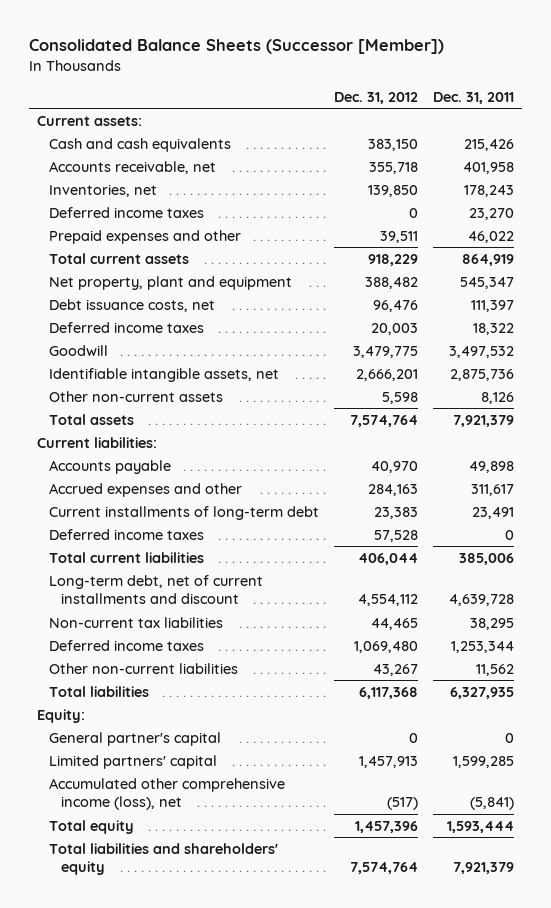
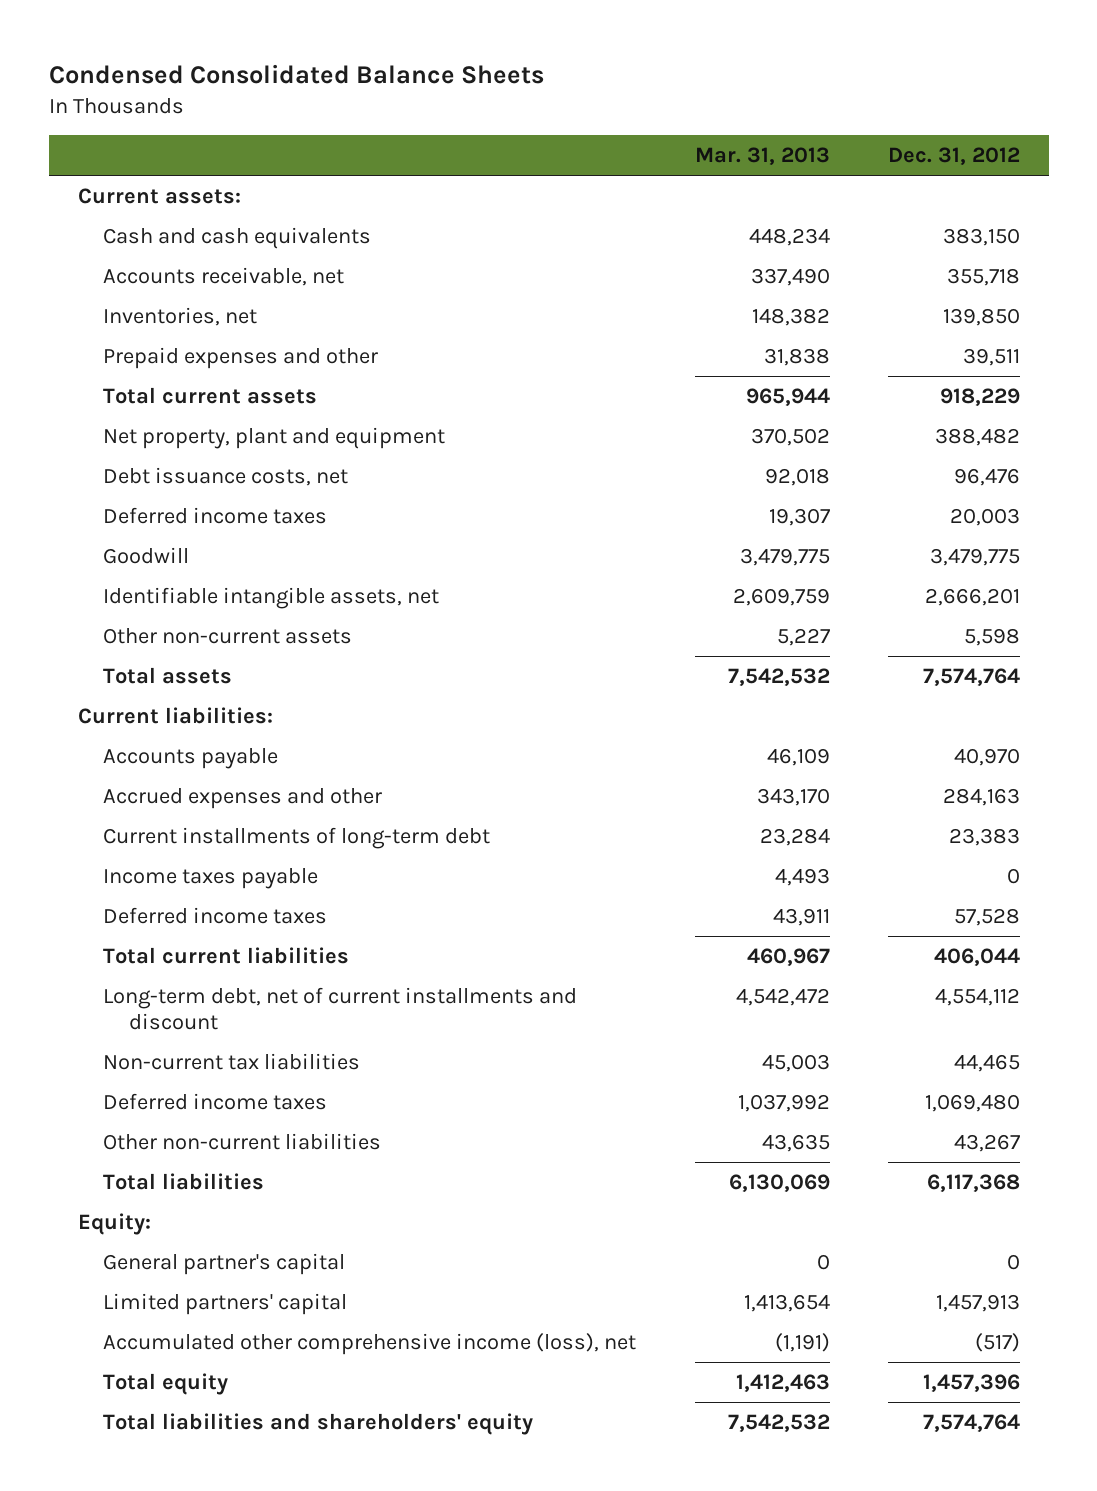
- Consolidated Balance Sheets (Successor [Member])
+ Condensed Consolidated Balance Sheets
- | Dec. 31, 2012 | Dec. 31, 2011
+ | Mar. 31, 2013 | Dec. 31, 2012
- Deferred income taxes | 0 | 23,270
+ Income taxes payable | 4,493 | 0

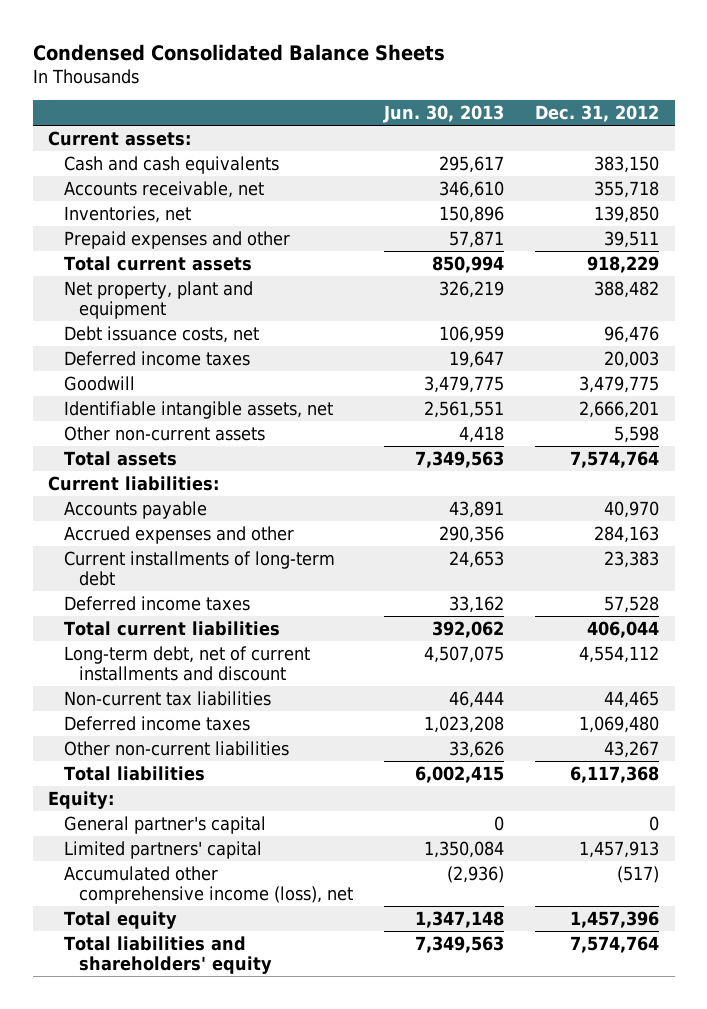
- | Mar. 31, 2013 | Dec. 31, 2012
+ | Jun. 30, 2013 | Dec. 31, 2012
- Income taxes payable | 4,493 | 0

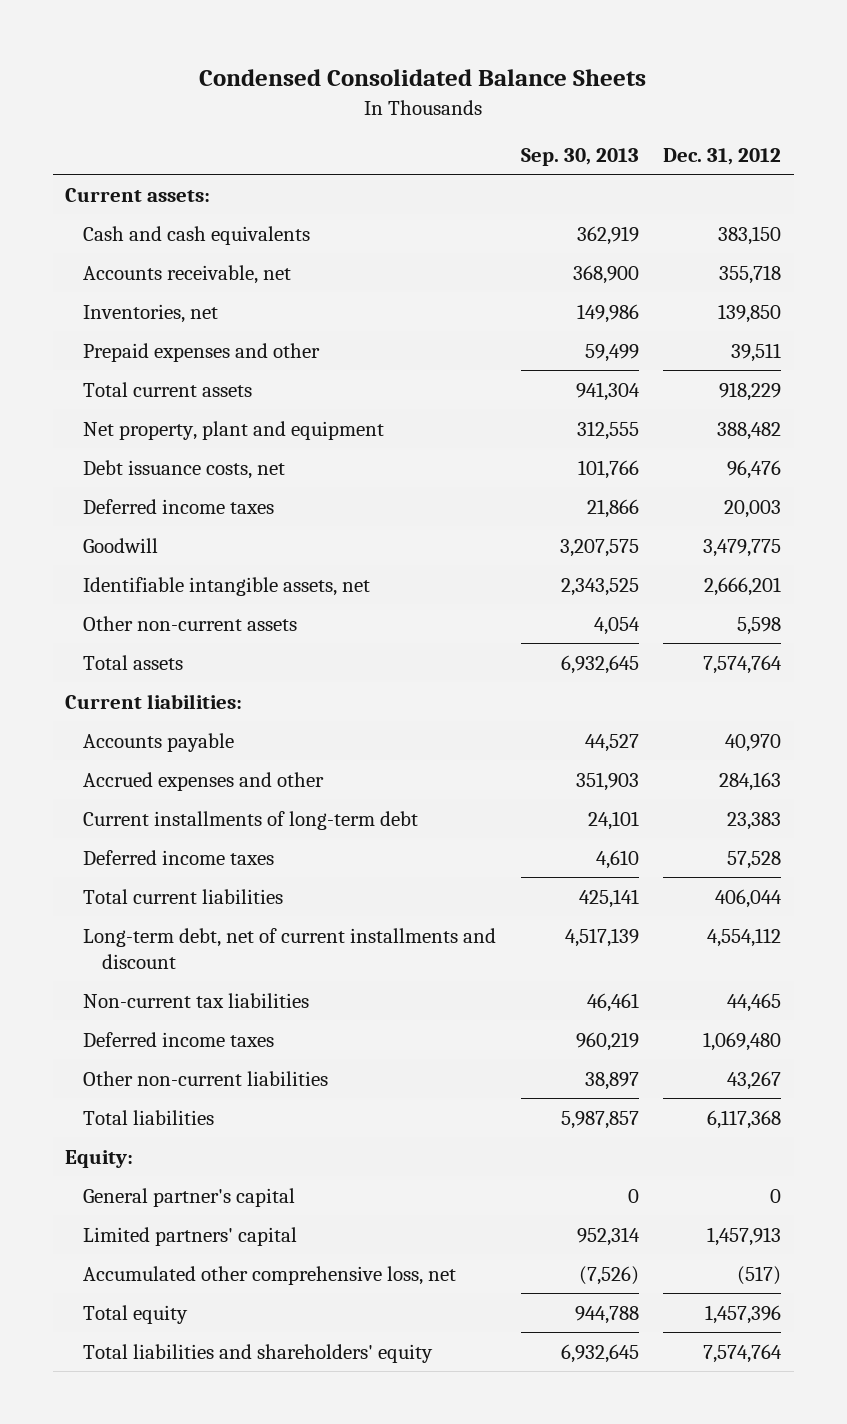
- | Jun. 30, 2013 | Dec. 31, 2012
+ | Sep. 30, 2013 | Dec. 31, 2012
- Accumulated other comprehensive income (loss), net | (2,936) | (517)
+ Accumulated other comprehensive loss, net | (7,526) | (517)

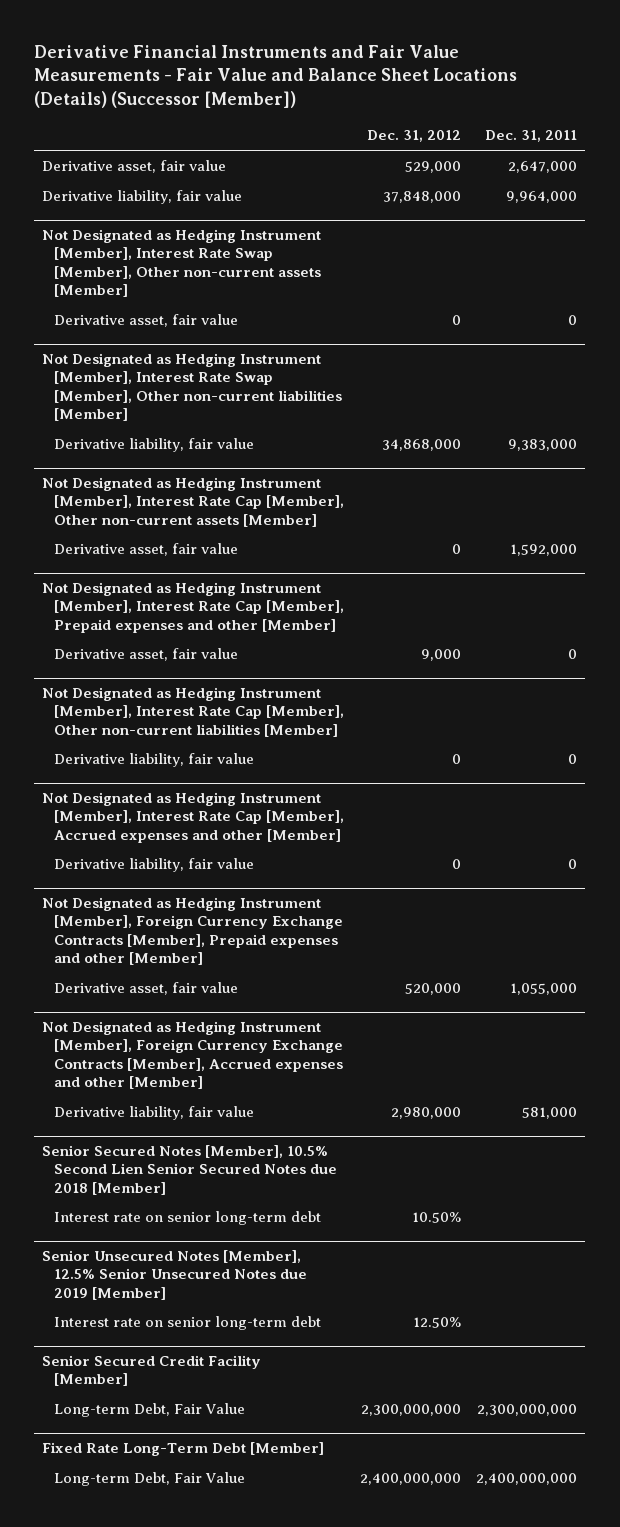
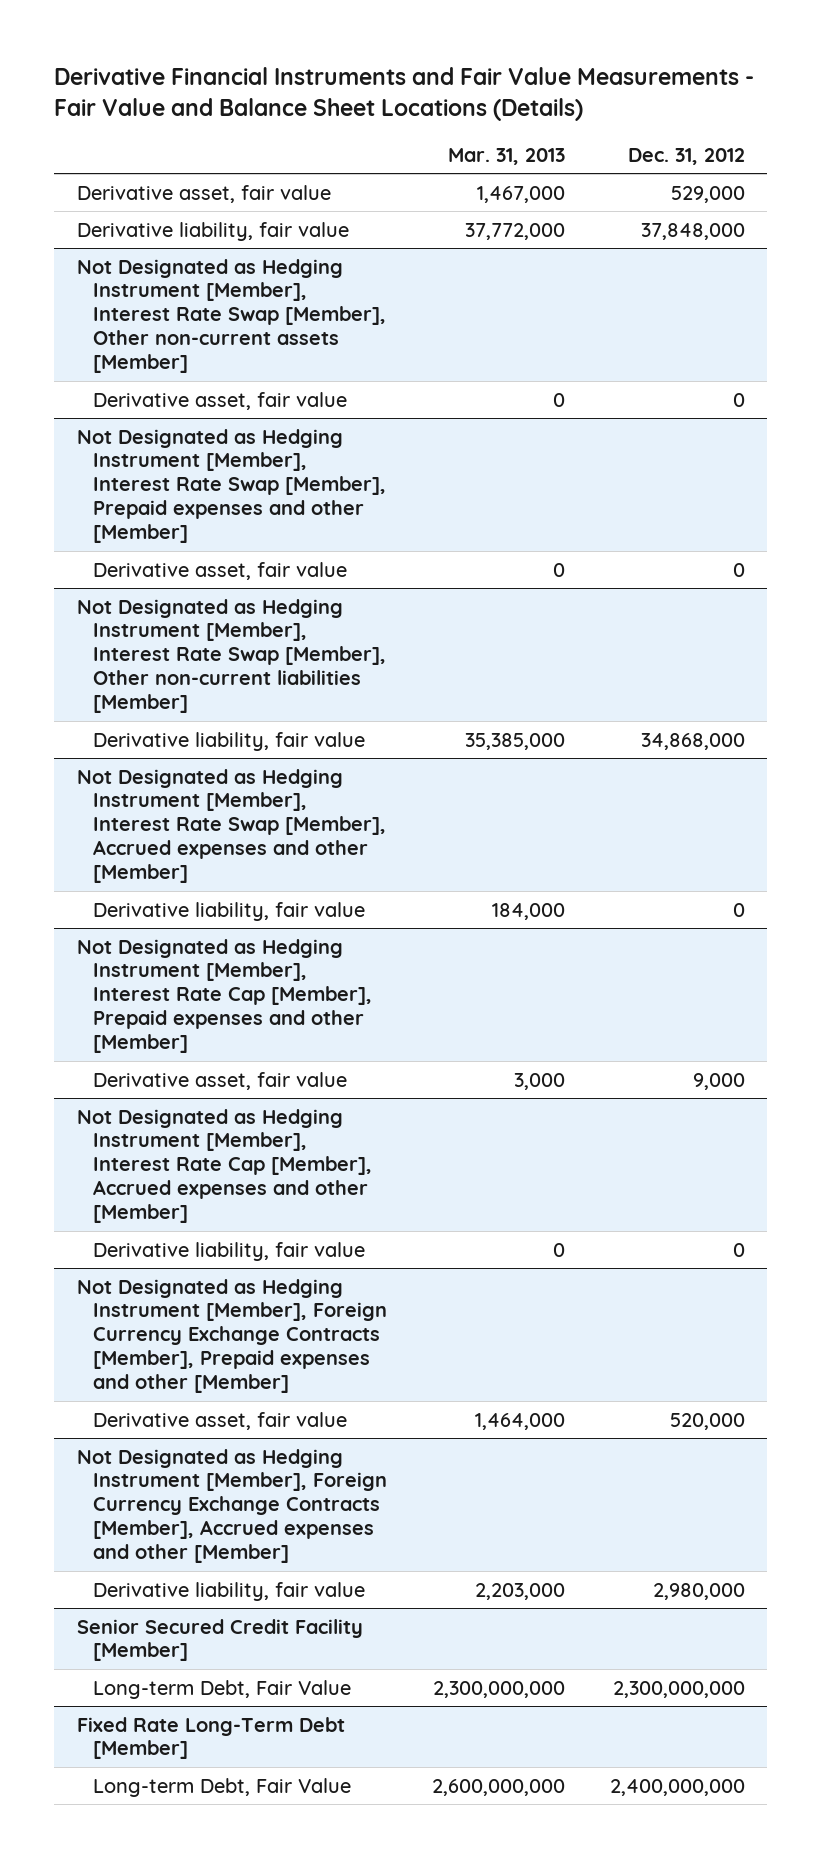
- Derivative Financial Instruments and Fair Value Measurements - Fair Value and Balance Sheet Locations (Details) (Successor [Member])
+ Derivative Financial Instruments and Fair Value Measurements - Fair Value and Balance Sheet Locations (Details)
- | Dec. 31, 2012 | Dec. 31, 2011
+ | Mar. 31, 2013 | Dec. 31, 2012
+ Not Designated as Hedging Instrument [Member], Interest Rate Swap [Member], Prepaid expenses and other [Member]
+ Derivative asset, fair value | 0 | 0
- Not Designated as Hedging Instrument [Member], Interest Rate Cap [Member], Other non-current assets [Member]
- Derivative asset, fair value | 0 | 1,592,000
+ Not Designated as Hedging Instrument [Member], Interest Rate Swap [Member], Accrued expenses and other [Member]
+ Derivative liability, fair value | 184,000 | 0
- Not Designated as Hedging Instrument [Member], Interest Rate Cap [Member], Other non-current liabilities [Member]
- Derivative liability, fair value | 0 | 0
- Senior Secured Notes [Member], 10.5% Second Lien Senior Secured Notes due 2018 [Member]
- Interest rate on senior long-term debt | 10.50% |
- Senior Unsecured Notes [Member], 12.5% Senior Unsecured Notes due 2019 [Member]
- Interest rate on senior long-term debt | 12.50% |

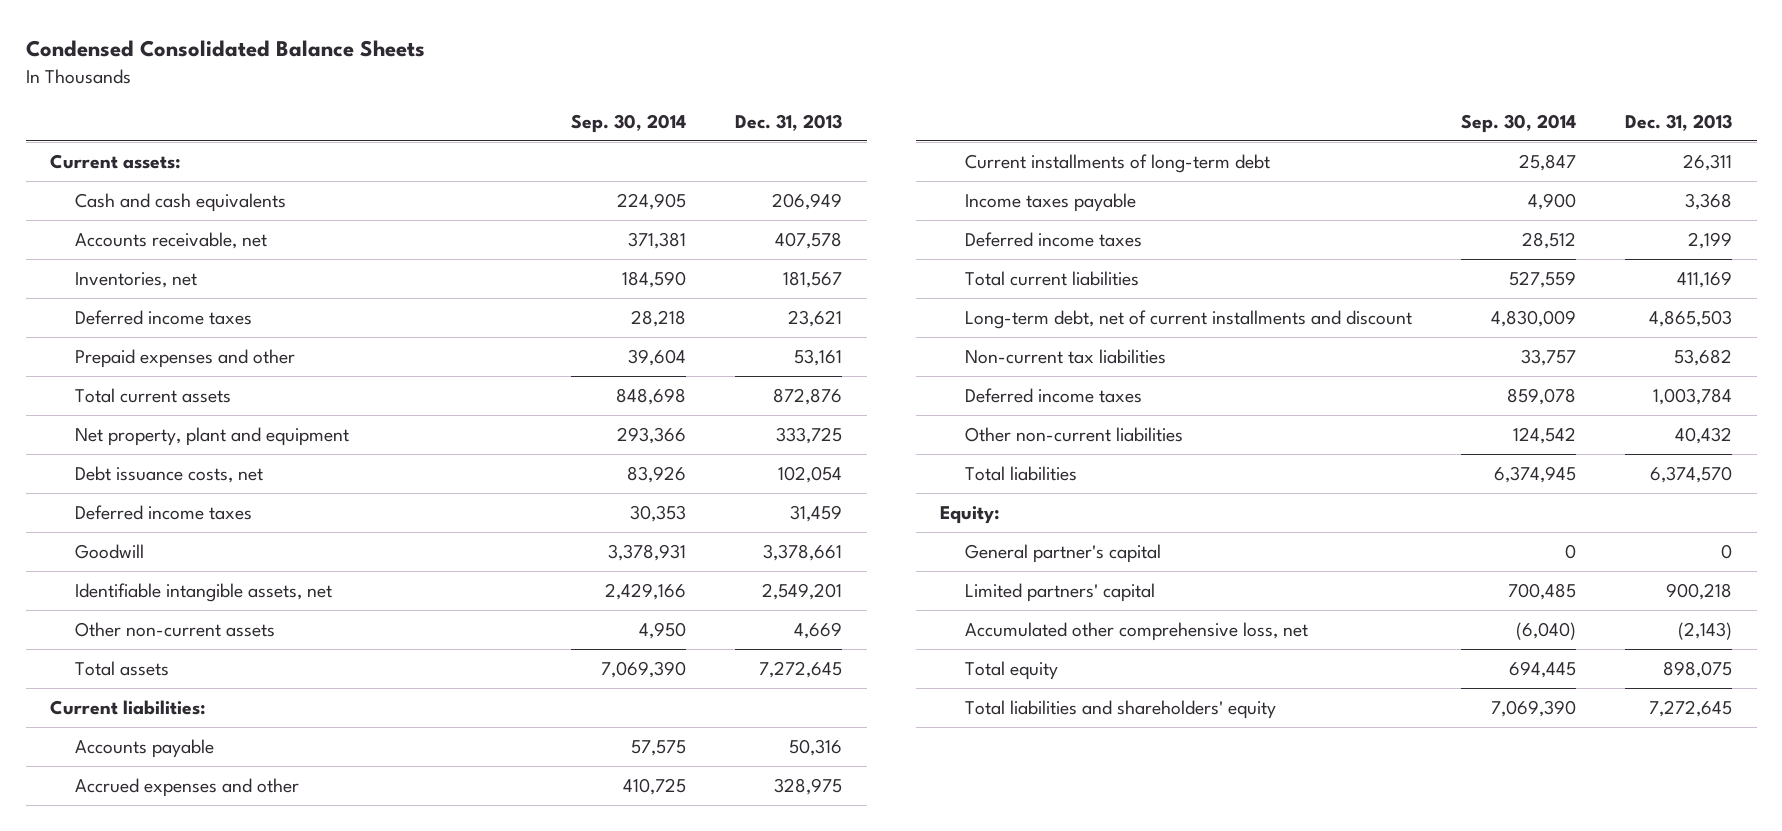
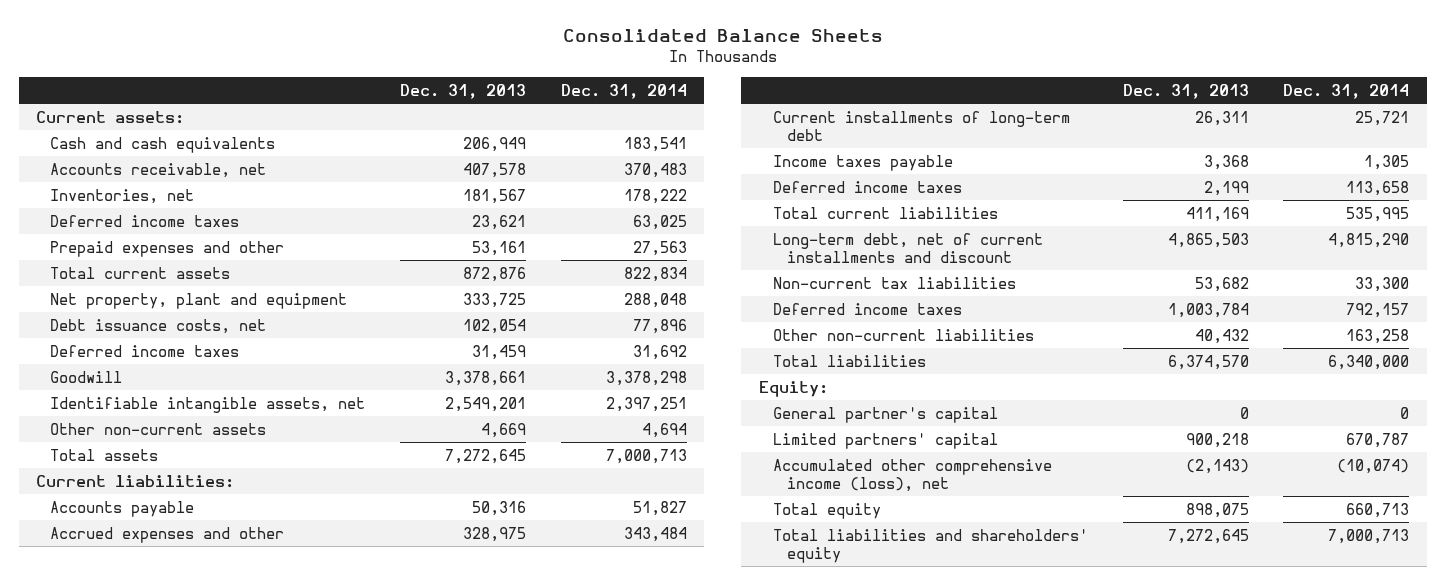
- Condensed Consolidated Balance Sheets
+ Consolidated Balance Sheets
- | Sep. 30, 2014 | Dec. 31, 2013
+ | Dec. 31, 2013 | Dec. 31, 2014
- Accumulated other comprehensive loss, net | (6,040) | (2,143)
+ Accumulated other comprehensive income (loss), net | (2,143) | (10,074)

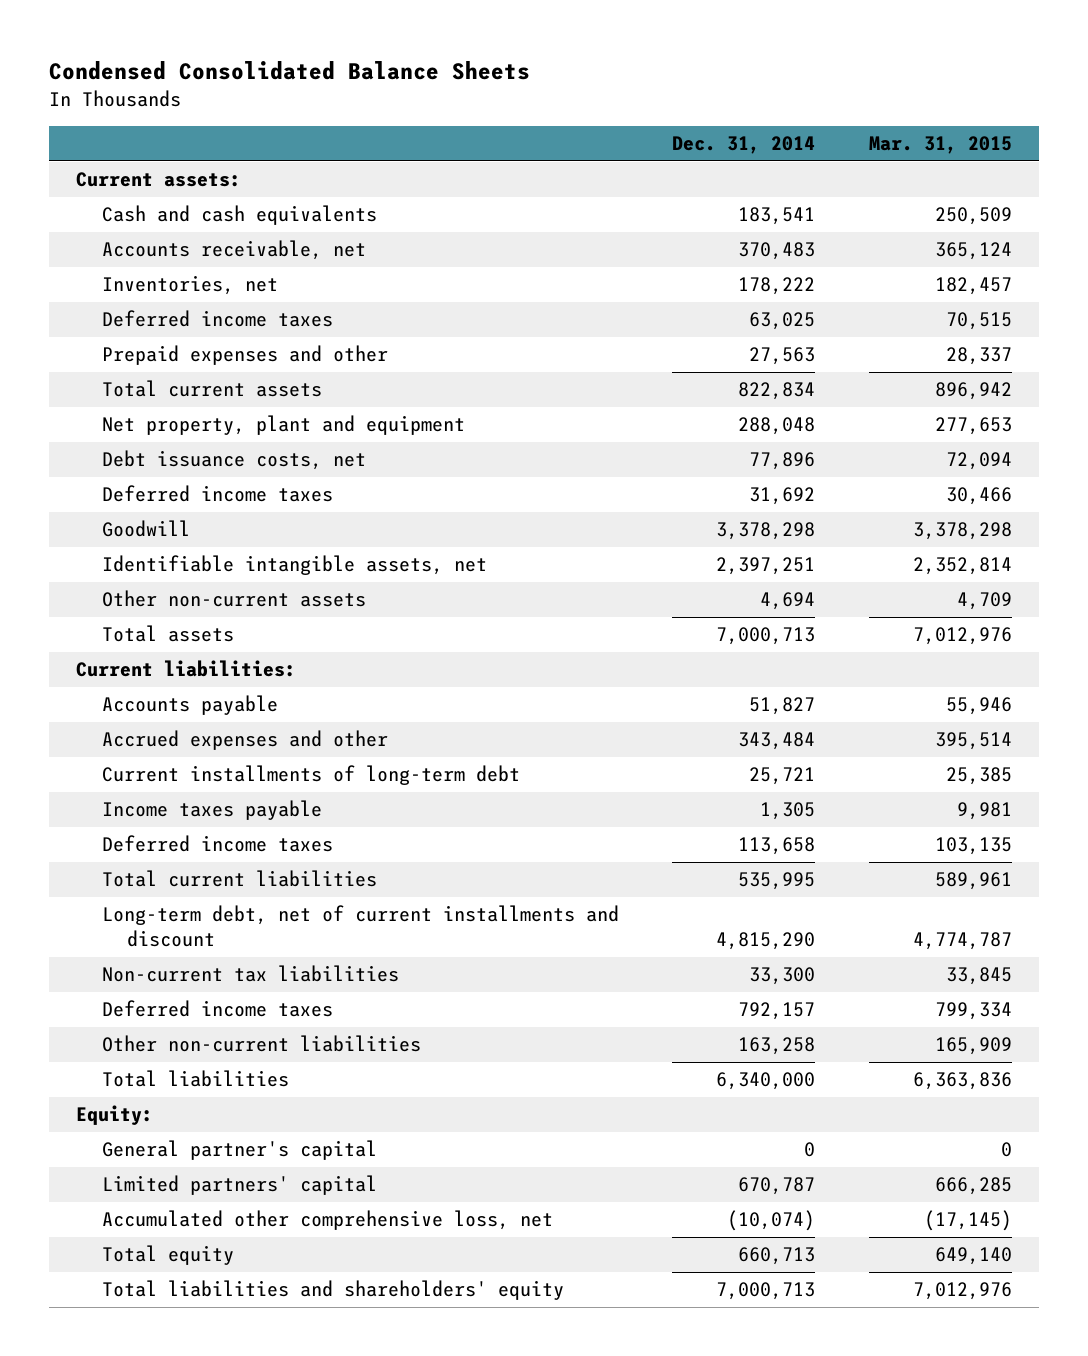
- Consolidated Balance Sheets
+ Condensed Consolidated Balance Sheets
- | Dec. 31, 2013 | Dec. 31, 2014
+ | Dec. 31, 2014 | Mar. 31, 2015
- Accumulated other comprehensive income (loss), net | (2,143) | (10,074)
+ Accumulated other comprehensive loss, net | (10,074) | (17,145)

